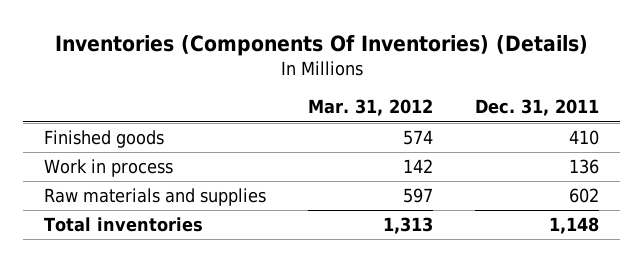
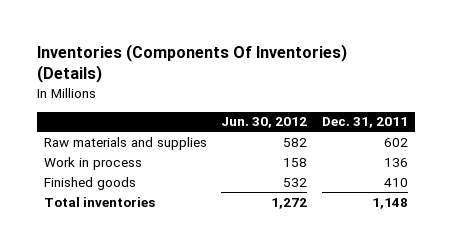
- | Mar. 31, 2012 | Dec. 31, 2011
+ | Jun. 30, 2012 | Dec. 31, 2011
moved down: Work in process | 158 | 136
moved down: Finished goods | 532 | 410

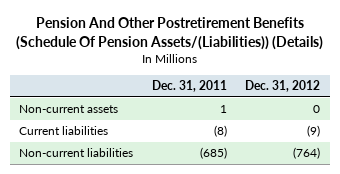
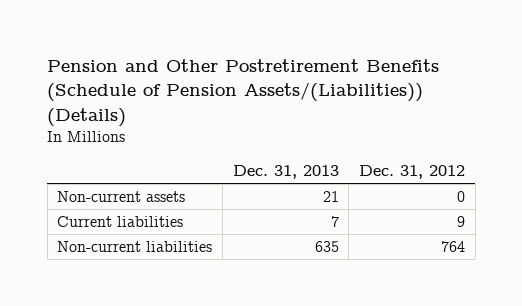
- Pension And Other Postretirement Benefits (Schedule Of Pension Assets/(Liabilities)) (Details)
+ Pension and Other Postretirement Benefits (Schedule of Pension Assets/(Liabilities)) (Details)
- | Dec. 31, 2011 | Dec. 31, 2012
+ | Dec. 31, 2013 | Dec. 31, 2012
- Current liabilities | (8) | (9)
- Non-current liabilities | (685) | (764)
+ Current liabilities | 7 | 9
+ Non-current liabilities | 635 | 764

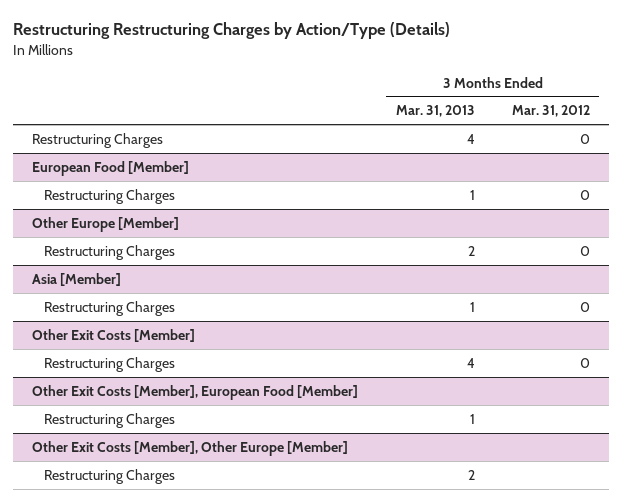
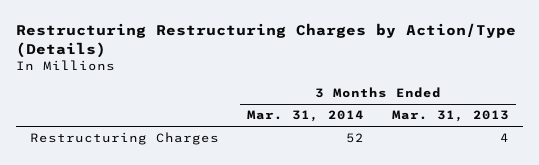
- | 3 Months Ended Mar. 31, 2013 | 3 Months Ended Mar. 31, 2012
+ | 3 Months Ended Mar. 31, 2014 | 3 Months Ended Mar. 31, 2013
- European Food [Member]
- Restructuring Charges | 1 | 0
- Other Europe [Member]
- Restructuring Charges | 2 | 0
- Asia [Member]
- Restructuring Charges | 1 | 0
- Other Exit Costs [Member]
- Restructuring Charges | 4 | 0
- Other Exit Costs [Member], European Food [Member]
- Restructuring Charges | 1 |
- Other Exit Costs [Member], Other Europe [Member]
- Restructuring Charges | 2 |

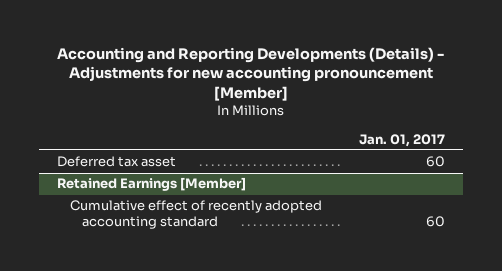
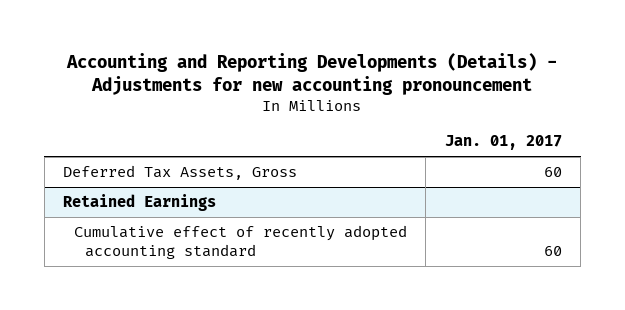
- Accounting and Reporting Developments (Details) - Adjustments for new accounting pronouncement [Member]
+ Accounting and Reporting Developments (Details) - Adjustments for new accounting pronouncement
- Deferred tax asset | 60
- Retained Earnings [Member]
+ Deferred Tax Assets, Gross | 60
+ Retained Earnings

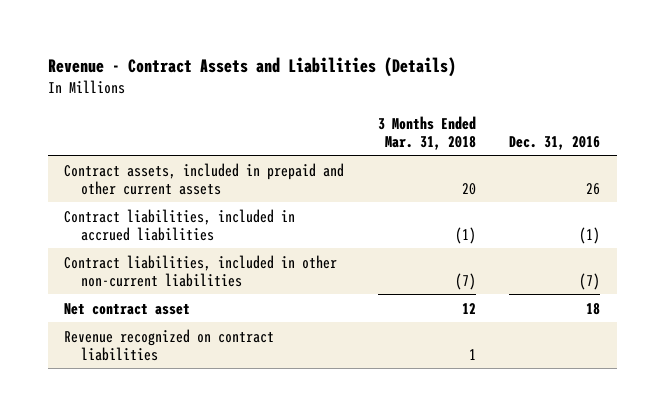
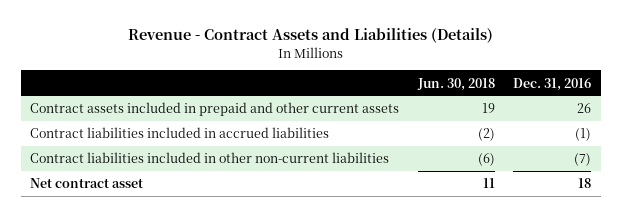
- | 3 Months Ended Mar. 31, 2018 | Dec. 31, 2016
+ | Jun. 30, 2018 | Dec. 31, 2016
- Contract assets, included in prepaid and other current assets | 20 | 26
- Contract liabilities, included in accrued liabilities | (1) | (1)
- Contract liabilities, included in other non-current liabilities | (7) | (7)
+ Contract assets included in prepaid and other current assets | 19 | 26
+ Contract liabilities included in accrued liabilities | (2) | (1)
+ Contract liabilities included in other non-current liabilities | (6) | (7)
- Revenue recognized on contract liabilities | 1 |

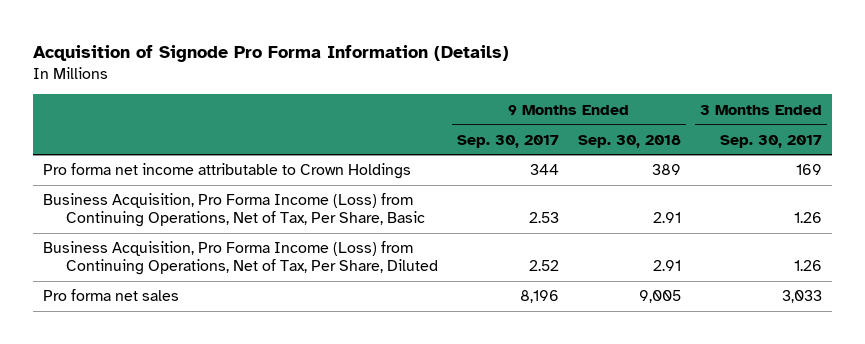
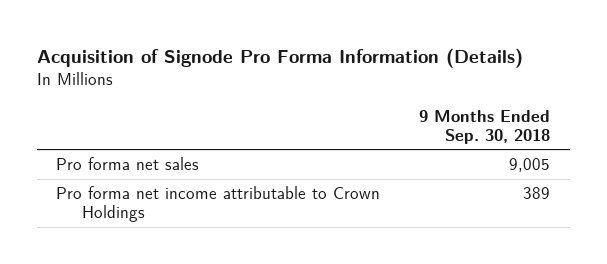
- | 9 Months Ended Sep. 30, 2017 | 9 Months Ended Sep. 30, 2018 | 3 Months Ended Sep. 30, 2017
+ | 9 Months Ended Sep. 30, 2018
- Business Acquisition, Pro Forma Income (Loss) from Continuing Operations, Net of Tax, Per Share, Basic | 2.53 | 2.91 | 1.26
- Business Acquisition, Pro Forma Income (Loss) from Continuing Operations, Net of Tax, Per Share, Diluted | 2.52 | 2.91 | 1.26
moved down: Pro forma net income attributable to Crown Holdings | 389

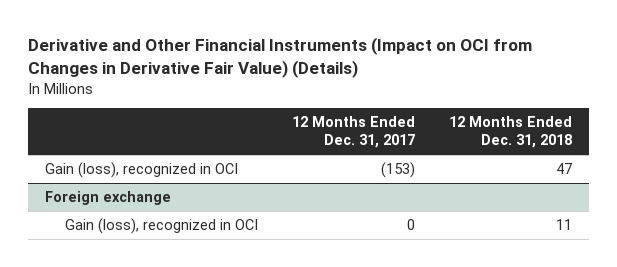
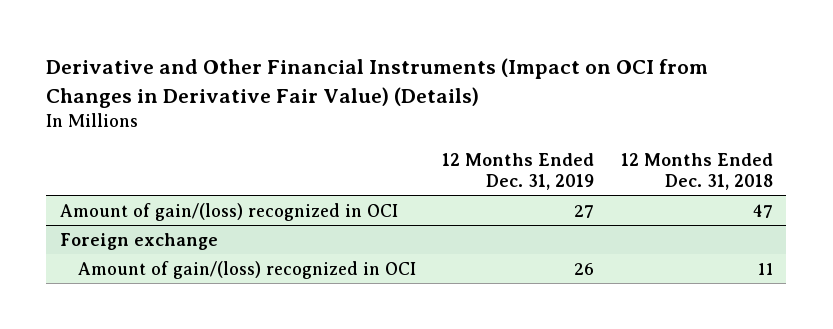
- | 12 Months Ended Dec. 31, 2017 | 12 Months Ended Dec. 31, 2018
+ | 12 Months Ended Dec. 31, 2019 | 12 Months Ended Dec. 31, 2018
- Gain (loss), recognized in OCI | (153) | 47
+ Amount of gain/(loss) recognized in OCI | 27 | 47
@ Foreign exchange
- Gain (loss), recognized in OCI | 0 | 11
+ Amount of gain/(loss) recognized in OCI | 26 | 11

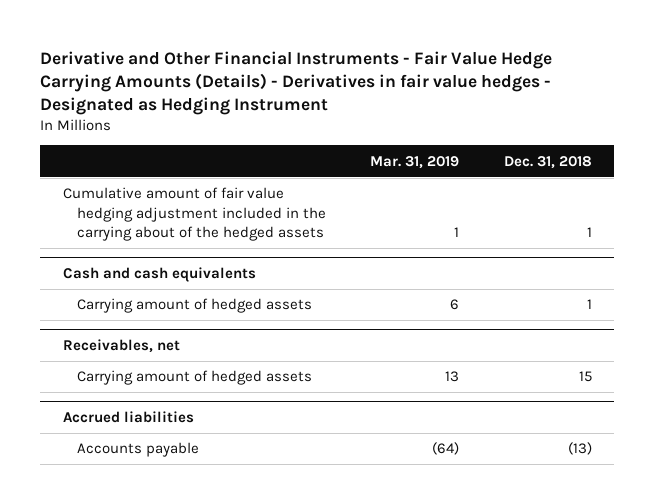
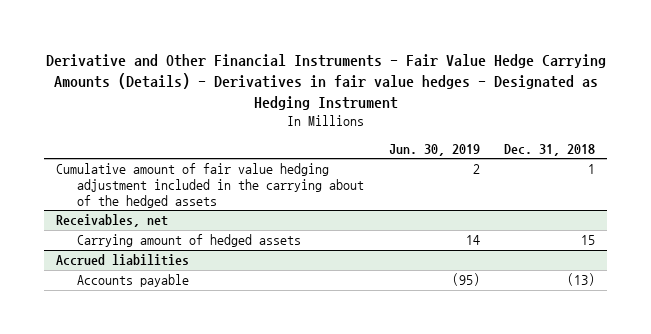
- | Mar. 31, 2019 | Dec. 31, 2018
+ | Jun. 30, 2019 | Dec. 31, 2018
- Cash and cash equivalents
- Carrying amount of hedged assets | 6 | 1

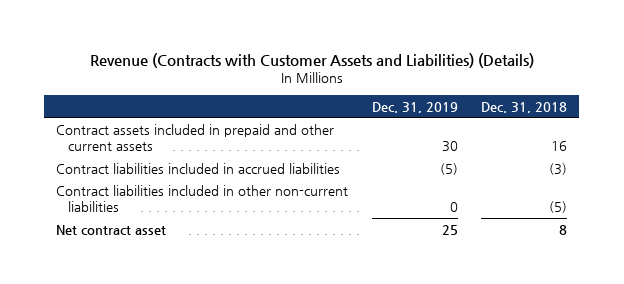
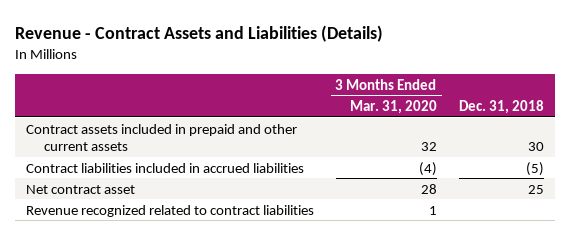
- Revenue (Contracts with Customer Assets and Liabilities) (Details)
+ Revenue - Contract Assets and Liabilities (Details)
- | Dec. 31, 2019 | Dec. 31, 2018
+ | 3 Months Ended Mar. 31, 2020 | Dec. 31, 2018
- Contract assets included in prepaid and other current assets | 30 | 16
- Contract liabilities included in accrued liabilities | (5) | (3)
- Contract liabilities included in other non-current liabilities | 0 | (5)
- Net contract asset | 25 | 8
+ Contract assets included in prepaid and other current assets | 32 | 30
+ Contract liabilities included in accrued liabilities | (4) | (5)
+ Net contract asset | 28 | 25
+ Revenue recognized related to contract liabilities | 1 |

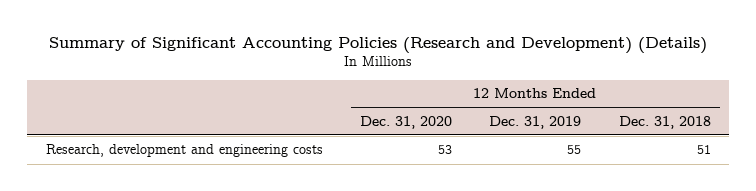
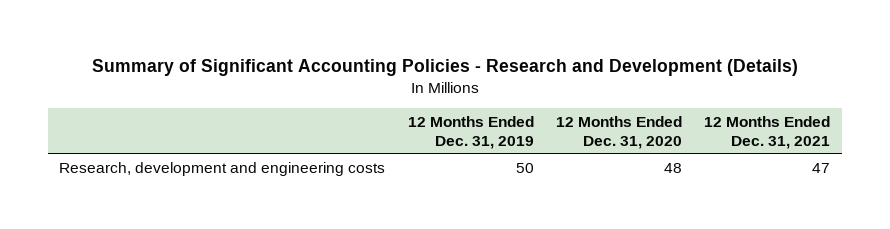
- Summary of Significant Accounting Policies (Research and Development) (Details)
+ Summary of Significant Accounting Policies - Research and Development (Details)
- | 12 Months Ended Dec. 31, 2020 | 12 Months Ended Dec. 31, 2019 | 12 Months Ended Dec. 31, 2018
+ | 12 Months Ended Dec. 31, 2019 | 12 Months Ended Dec. 31, 2020 | 12 Months Ended Dec. 31, 2021
- Research, development and engineering costs | 53 | 55 | 51
+ Research, development and engineering costs | 50 | 48 | 47

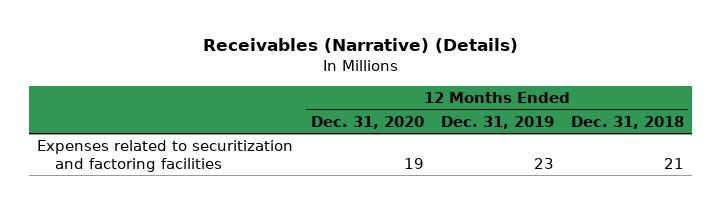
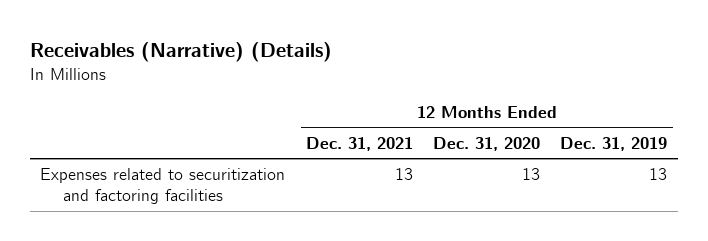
- | 12 Months Ended Dec. 31, 2020 | 12 Months Ended Dec. 31, 2019 | 12 Months Ended Dec. 31, 2018
+ | 12 Months Ended Dec. 31, 2021 | 12 Months Ended Dec. 31, 2020 | 12 Months Ended Dec. 31, 2019
- Expenses related to securitization and factoring facilities | 19 | 23 | 21
+ Expenses related to securitization and factoring facilities | 13 | 13 | 13

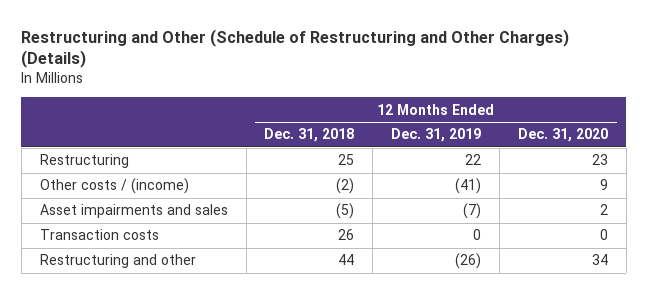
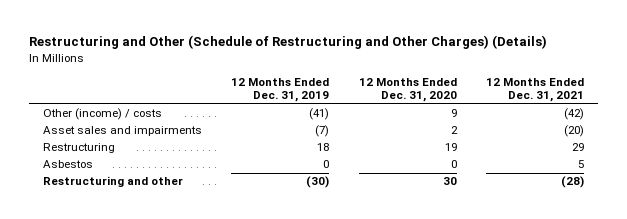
- | 12 Months Ended Dec. 31, 2018 | 12 Months Ended Dec. 31, 2019 | 12 Months Ended Dec. 31, 2020
+ | 12 Months Ended Dec. 31, 2019 | 12 Months Ended Dec. 31, 2020 | 12 Months Ended Dec. 31, 2021
- Restructuring | 25 | 22 | 23
- Other costs / (income) | (2) | (41) | 9
- Asset impairments and sales | (5) | (7) | 2
- Transaction costs | 26 | 0 | 0
- Restructuring and other | 44 | (26) | 34
+ Other (income) / costs | (41) | 9 | (42)
+ Asset sales and impairments | (7) | 2 | (20)
+ Restructuring | 18 | 19 | 29
+ Asbestos | 0 | 0 | 5
+ Restructuring and other | (30) | 30 | (28)

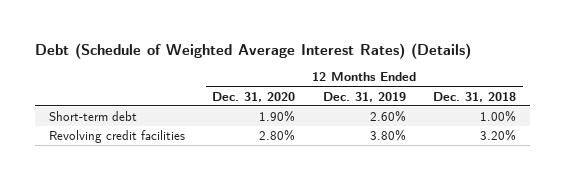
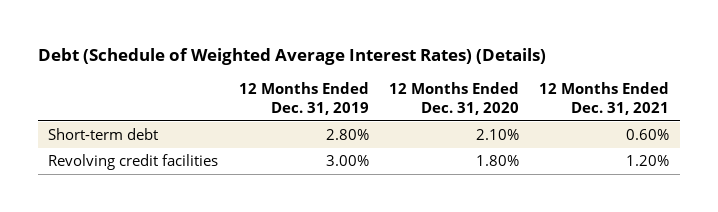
- | 12 Months Ended Dec. 31, 2020 | 12 Months Ended Dec. 31, 2019 | 12 Months Ended Dec. 31, 2018
+ | 12 Months Ended Dec. 31, 2019 | 12 Months Ended Dec. 31, 2020 | 12 Months Ended Dec. 31, 2021
- Short-term debt | 1.90% | 2.60% | 1.00%
- Revolving credit facilities | 2.80% | 3.80% | 3.20%
+ Short-term debt | 2.80% | 2.10% | 0.60%
+ Revolving credit facilities | 3.00% | 1.80% | 1.20%

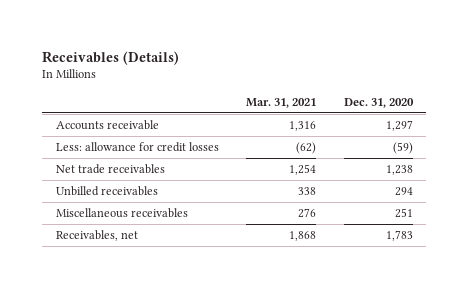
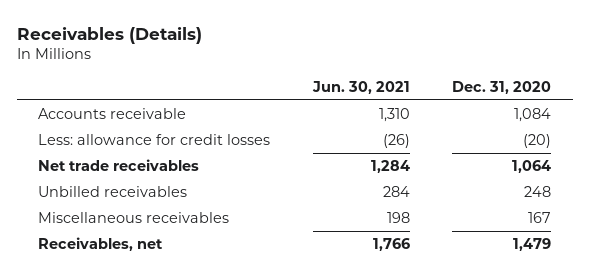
- | Mar. 31, 2021 | Dec. 31, 2020
+ | Jun. 30, 2021 | Dec. 31, 2020
- Accounts receivable | 1,316 | 1,297
- Less: allowance for credit losses | (62) | (59)
- Net trade receivables | 1,254 | 1,238
- Unbilled receivables | 338 | 294
- Miscellaneous receivables | 276 | 251
- Receivables, net | 1,868 | 1,783
+ Accounts receivable | 1,310 | 1,084
+ Less: allowance for credit losses | (26) | (20)
+ Net trade receivables | 1,284 | 1,064
+ Unbilled receivables | 284 | 248
+ Miscellaneous receivables | 198 | 167
+ Receivables, net | 1,766 | 1,479

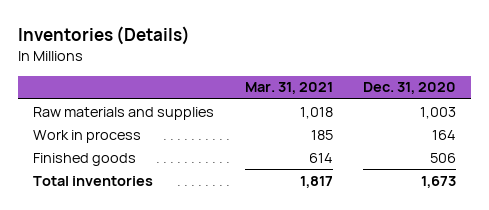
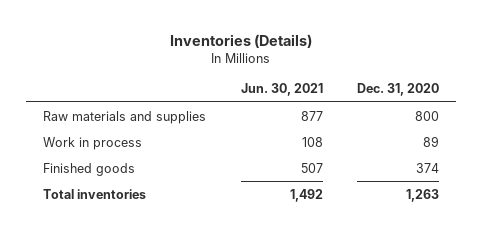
- | Mar. 31, 2021 | Dec. 31, 2020
+ | Jun. 30, 2021 | Dec. 31, 2020
- Raw materials and supplies | 1,018 | 1,003
- Work in process | 185 | 164
- Finished goods | 614 | 506
- Total inventories | 1,817 | 1,673
+ Raw materials and supplies | 877 | 800
+ Work in process | 108 | 89
+ Finished goods | 507 | 374
+ Total inventories | 1,492 | 1,263

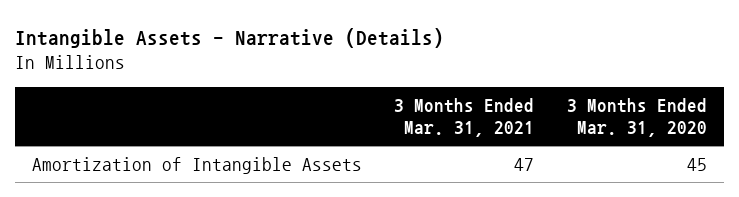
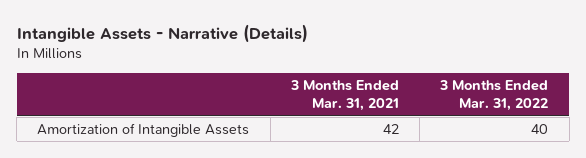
- | 3 Months Ended Mar. 31, 2021 | 3 Months Ended Mar. 31, 2020
+ | 3 Months Ended Mar. 31, 2021 | 3 Months Ended Mar. 31, 2022
- Amortization of Intangible Assets | 47 | 45
+ Amortization of Intangible Assets | 42 | 40

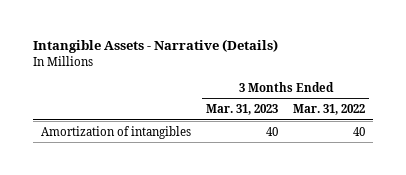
- | 3 Months Ended Mar. 31, 2021 | 3 Months Ended Mar. 31, 2022
+ | 3 Months Ended Mar. 31, 2023 | 3 Months Ended Mar. 31, 2022
- Amortization of Intangible Assets | 42 | 40
+ Amortization of intangibles | 40 | 40

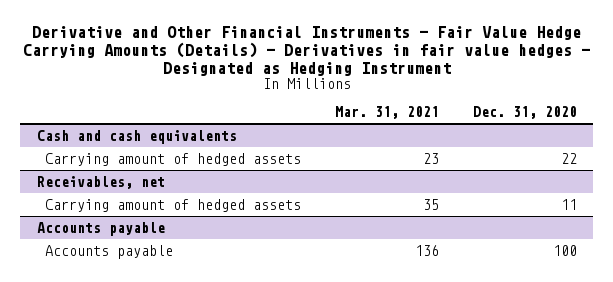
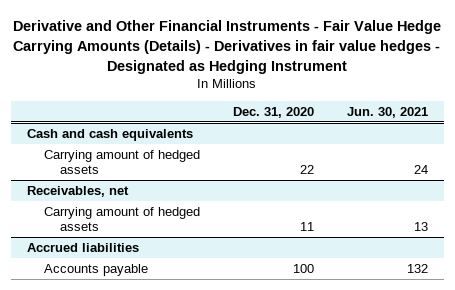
- | Mar. 31, 2021 | Dec. 31, 2020
+ | Dec. 31, 2020 | Jun. 30, 2021
- Accounts payable
+ Accrued liabilities

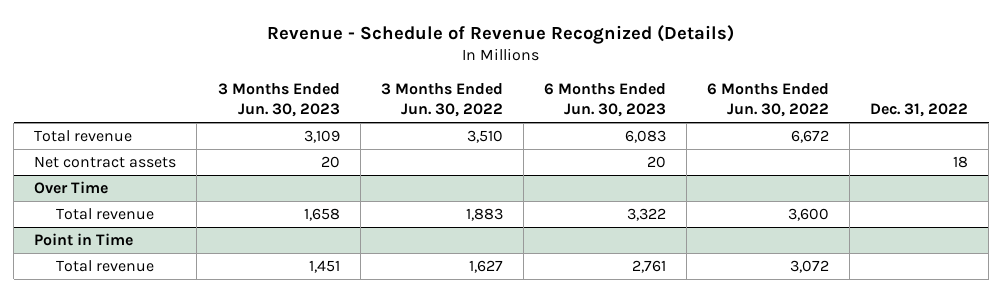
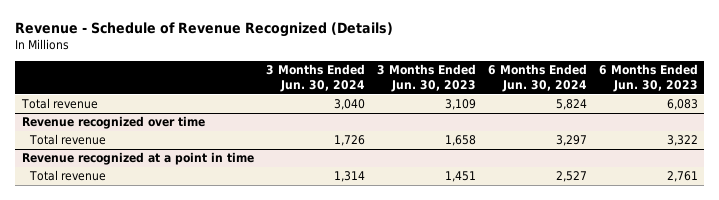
- | 3 Months Ended Jun. 30, 2023 | 3 Months Ended Jun. 30, 2022 | 6 Months Ended Jun. 30, 2023 | 6 Months Ended Jun. 30, 2022 | Dec. 31, 2022
+ | 3 Months Ended Jun. 30, 2024 | 3 Months Ended Jun. 30, 2023 | 6 Months Ended Jun. 30, 2024 | 6 Months Ended Jun. 30, 2023
- Net contract assets | 20 | | 20 | | 18
- Over Time
+ Revenue recognized over time
- Point in Time
+ Revenue recognized at a point in time

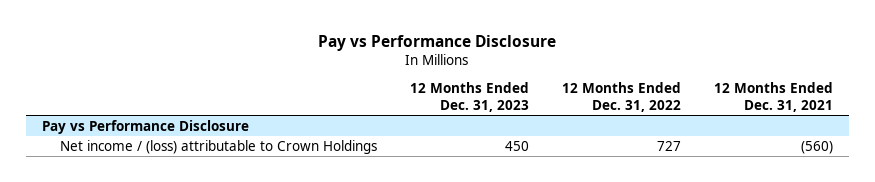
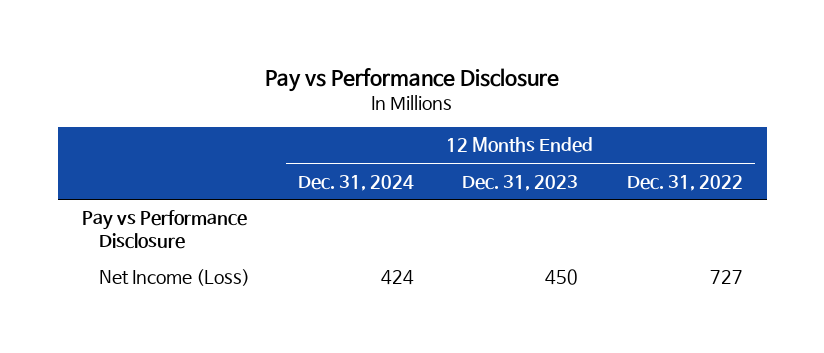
- | 12 Months Ended Dec. 31, 2023 | 12 Months Ended Dec. 31, 2022 | 12 Months Ended Dec. 31, 2021
+ | 12 Months Ended Dec. 31, 2024 | 12 Months Ended Dec. 31, 2023 | 12 Months Ended Dec. 31, 2022
- Net income / (loss) attributable to Crown Holdings | 450 | 727 | (560)
+ Net Income (Loss) | 424 | 450 | 727

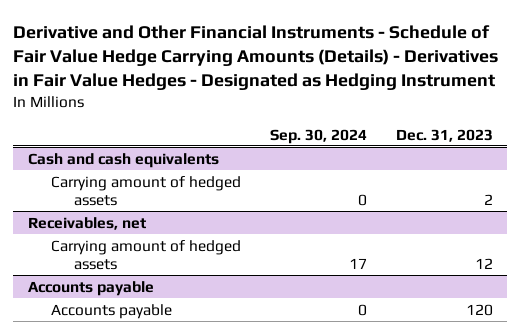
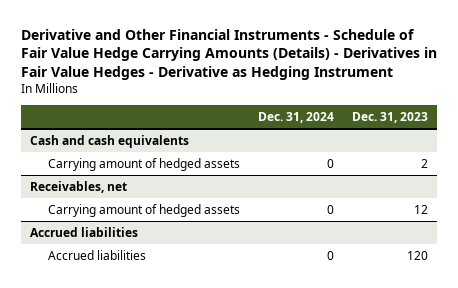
- Derivative and Other Financial Instruments - Schedule of Fair Value Hedge Carrying Amounts (Details) - Derivatives in Fair Value Hedges - Designated as Hedging Instrument
+ Derivative and Other Financial Instruments - Schedule of Fair Value Hedge Carrying Amounts (Details) - Derivatives in Fair Value Hedges - Derivative as Hedging Instrument
- | Sep. 30, 2024 | Dec. 31, 2023
+ | Dec. 31, 2024 | Dec. 31, 2023
- Accounts payable
- Accounts payable | 0 | 120
+ Accrued liabilities
+ Accrued liabilities | 0 | 120

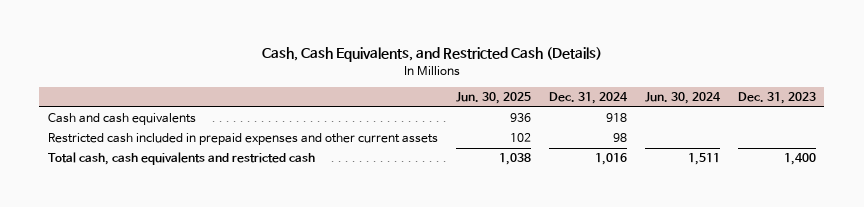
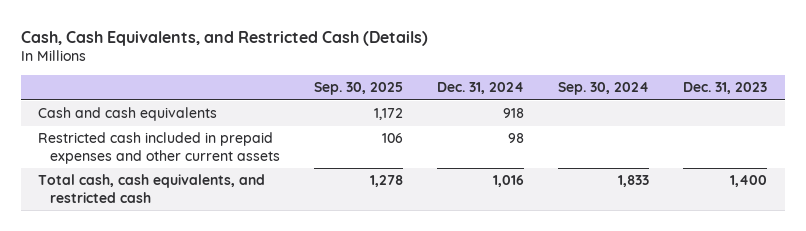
- | Jun. 30, 2025 | Dec. 31, 2024 | Jun. 30, 2024 | Dec. 31, 2023
+ | Sep. 30, 2025 | Dec. 31, 2024 | Sep. 30, 2024 | Dec. 31, 2023
- Total cash, cash equivalents and restricted cash | 1,038 | 1,016 | 1,511 | 1,400
+ Total cash, cash equivalents, and restricted cash | 1,278 | 1,016 | 1,833 | 1,400

